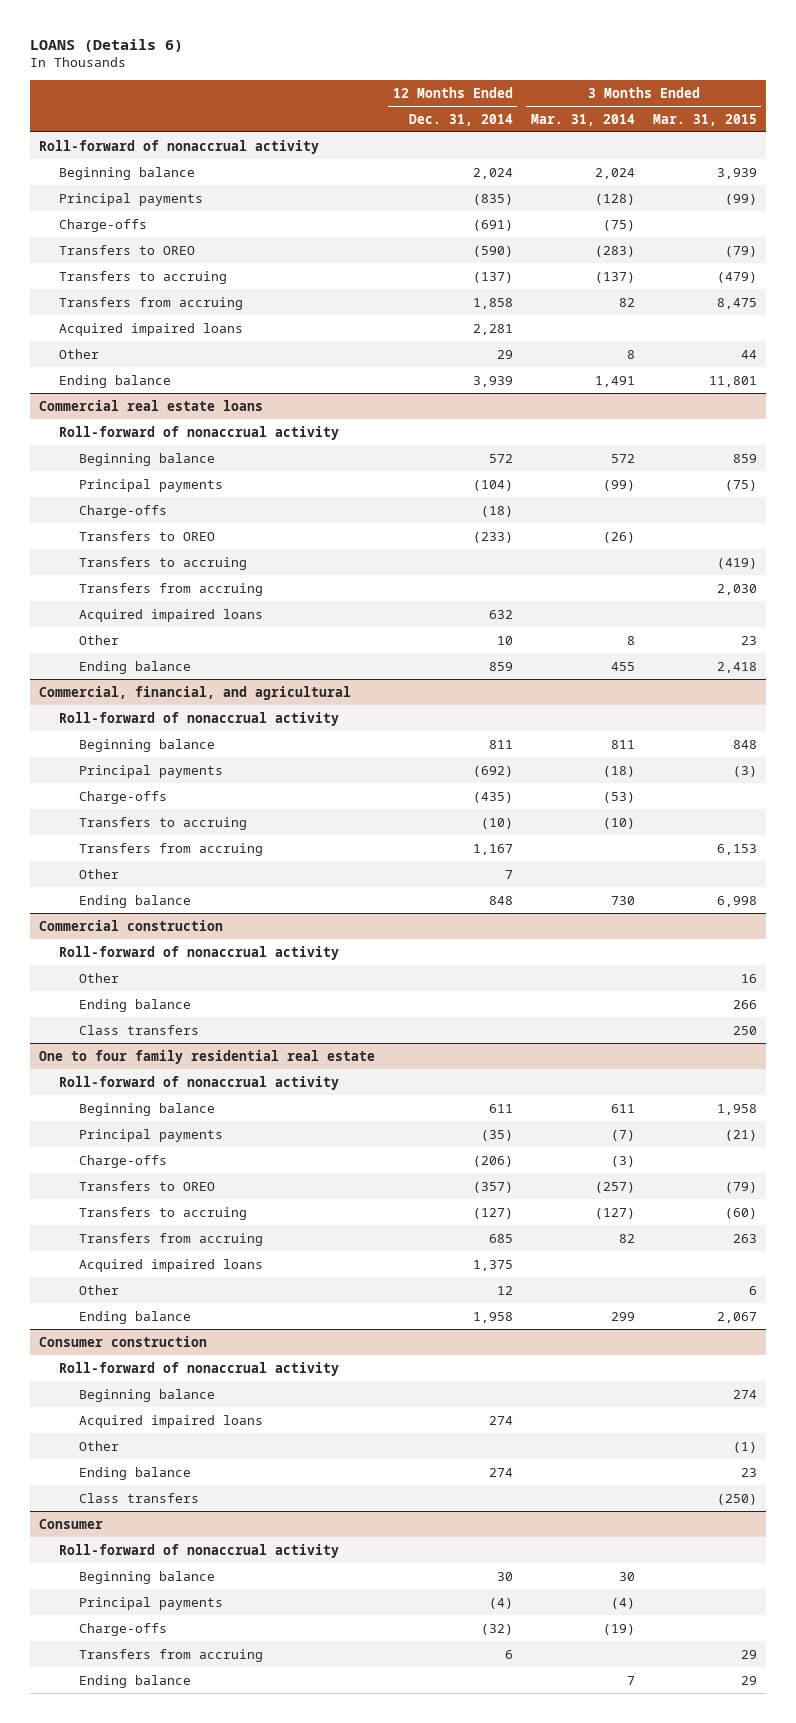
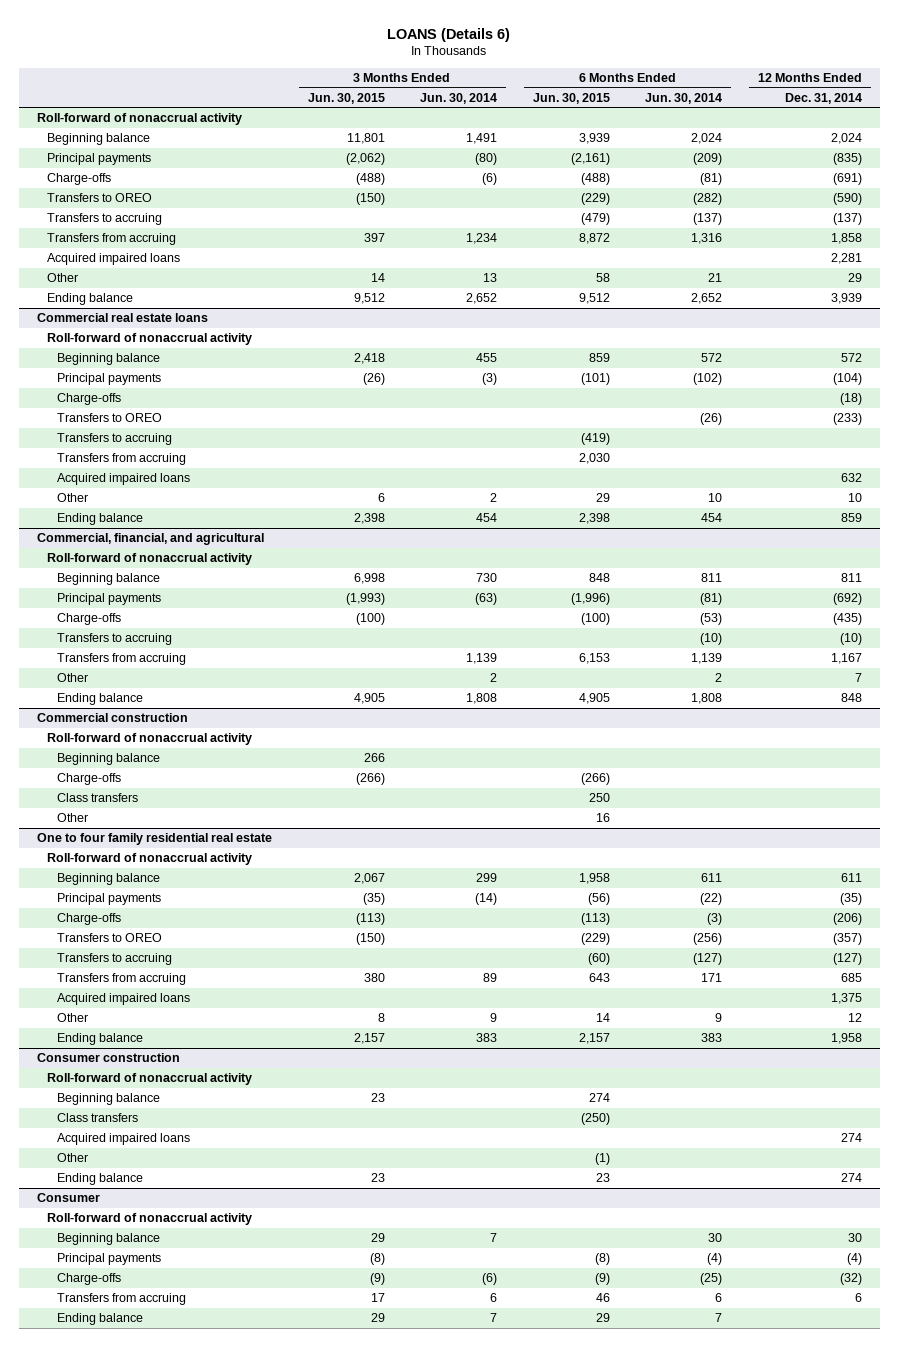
- | 12 Months Ended Dec. 31, 2014 | 3 Months Ended Mar. 31, 2014 | 3 Months Ended Mar. 31, 2015
+ | 3 Months Ended Jun. 30, 2015 | 3 Months Ended Jun. 30, 2014 | 6 Months Ended Jun. 30, 2015 | 6 Months Ended Jun. 30, 2014 | 12 Months Ended Dec. 31, 2014
@ Commercial construction
- Ending balance | | | 266
+ Beginning balance | 266 | | | |
+ Charge-offs | (266) | | (266) | |
moved down: Other | | | 16 | |
@ Consumer construction
moved up: Class transfers | | | (250) | |

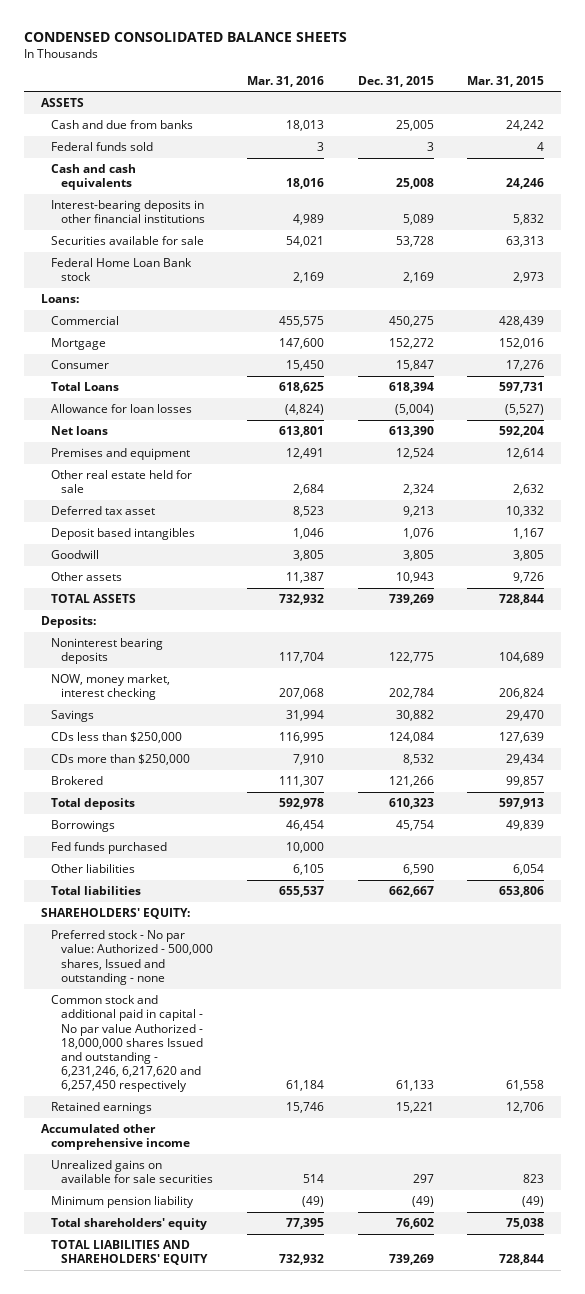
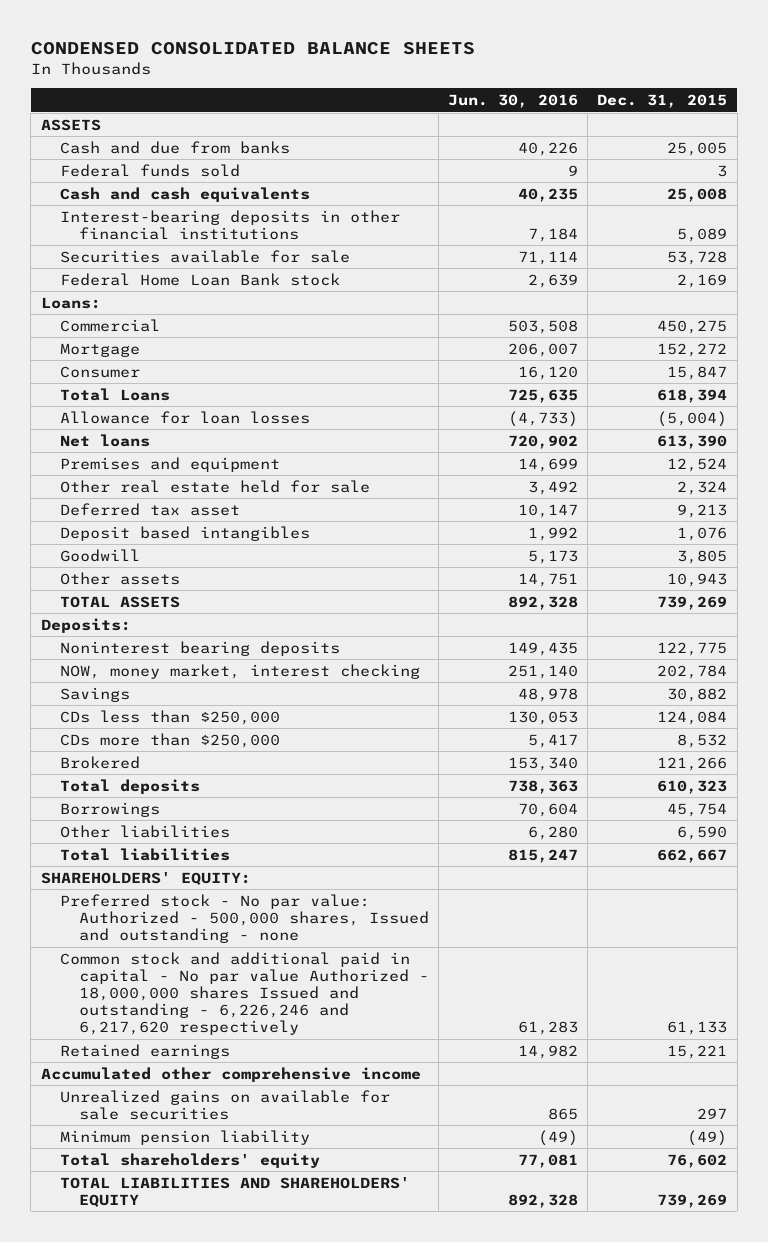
- | Mar. 31, 2016 | Dec. 31, 2015 | Mar. 31, 2015
+ | Jun. 30, 2016 | Dec. 31, 2015
- Fed funds purchased | 10,000 | |
- Common stock and additional paid in capital - No par value Authorized - 18,000,000 shares Issued and outstanding - 6,231,246, 6,217,620 and 6,257,450 respectively | 61,184 | 61,133 | 61,558
+ Common stock and additional paid in capital - No par value Authorized - 18,000,000 shares Issued and outstanding - 6,226,246 and 6,217,620 respectively | 61,283 | 61,133

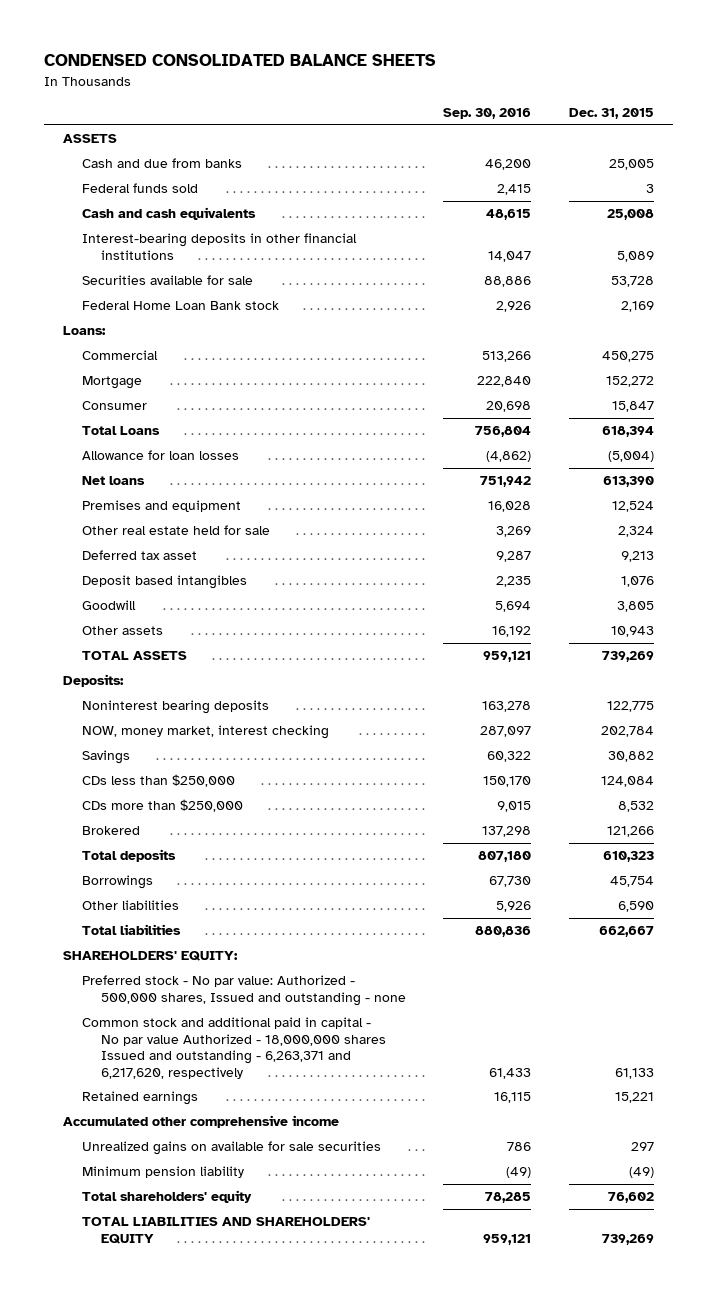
- | Jun. 30, 2016 | Dec. 31, 2015
+ | Sep. 30, 2016 | Dec. 31, 2015
- Common stock and additional paid in capital - No par value Authorized - 18,000,000 shares Issued and outstanding - 6,226,246 and 6,217,620 respectively | 61,283 | 61,133
+ Common stock and additional paid in capital - No par value Authorized - 18,000,000 shares Issued and outstanding - 6,263,371 and 6,217,620, respectively | 61,433 | 61,133

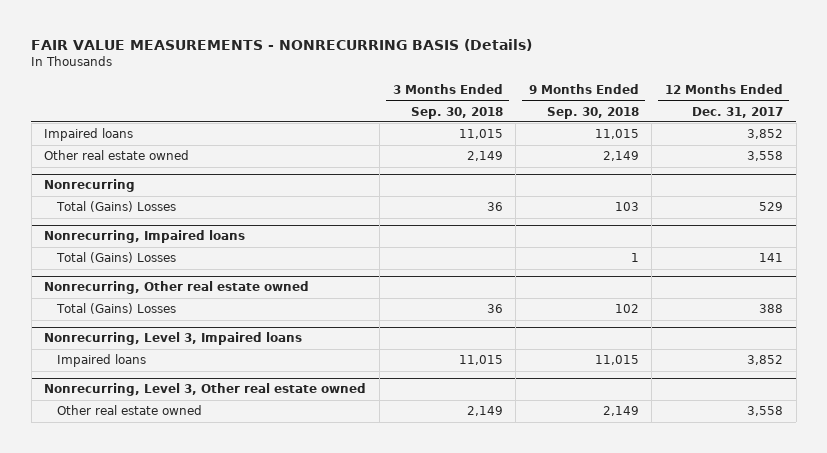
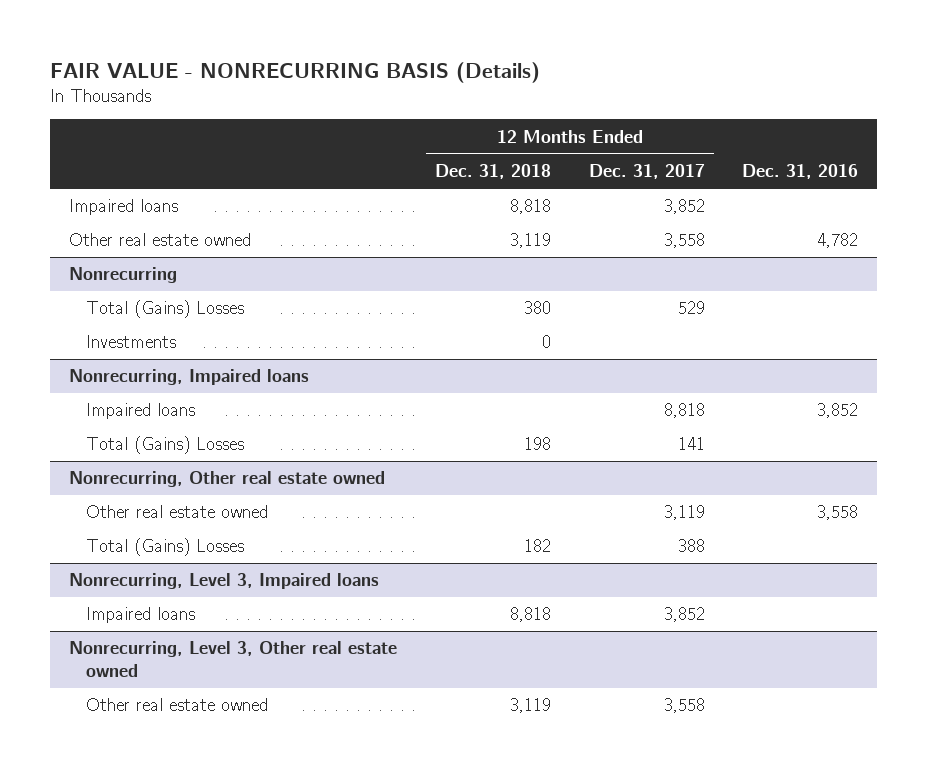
- FAIR VALUE MEASUREMENTS - NONRECURRING BASIS (Details)
+ FAIR VALUE - NONRECURRING BASIS (Details)
- | 3 Months Ended Sep. 30, 2018 | 9 Months Ended Sep. 30, 2018 | 12 Months Ended Dec. 31, 2017
+ | 12 Months Ended Dec. 31, 2018 | 12 Months Ended Dec. 31, 2017 | Dec. 31, 2016
@ Nonrecurring
+ Investments | 0 | |
@ Nonrecurring, Impaired loans
+ Impaired loans | | 8,818 | 3,852
@ Nonrecurring, Other real estate owned
+ Other real estate owned | | 3,119 | 3,558

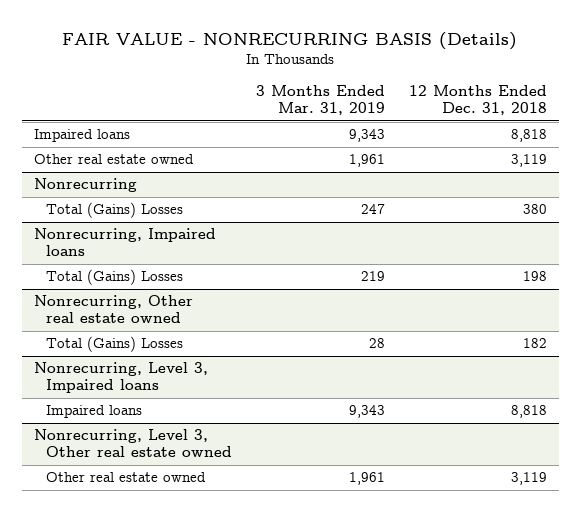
- | 12 Months Ended Dec. 31, 2018 | 12 Months Ended Dec. 31, 2017 | Dec. 31, 2016
+ | 3 Months Ended Mar. 31, 2019 | 12 Months Ended Dec. 31, 2018
@ Nonrecurring
- Investments | 0 | |
@ Nonrecurring, Impaired loans
- Impaired loans | | 8,818 | 3,852
@ Nonrecurring, Other real estate owned
- Other real estate owned | | 3,119 | 3,558

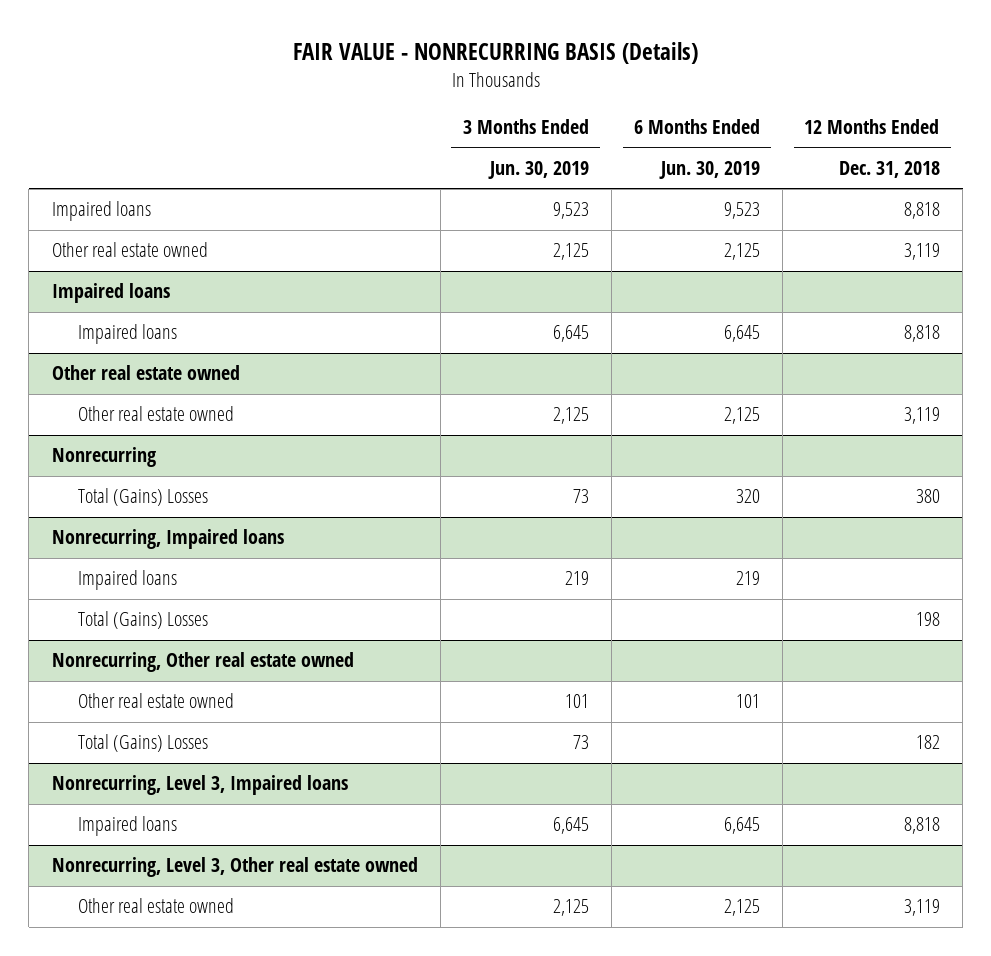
- | 3 Months Ended Mar. 31, 2019 | 12 Months Ended Dec. 31, 2018
+ | 3 Months Ended Jun. 30, 2019 | 6 Months Ended Jun. 30, 2019 | 12 Months Ended Dec. 31, 2018
+ Impaired loans
+ Impaired loans | 6,645 | 6,645 | 8,818
+ Other real estate owned
+ Other real estate owned | 2,125 | 2,125 | 3,119
@ Nonrecurring, Impaired loans
+ Impaired loans | 219 | 219 |
@ Nonrecurring, Other real estate owned
+ Other real estate owned | 101 | 101 |

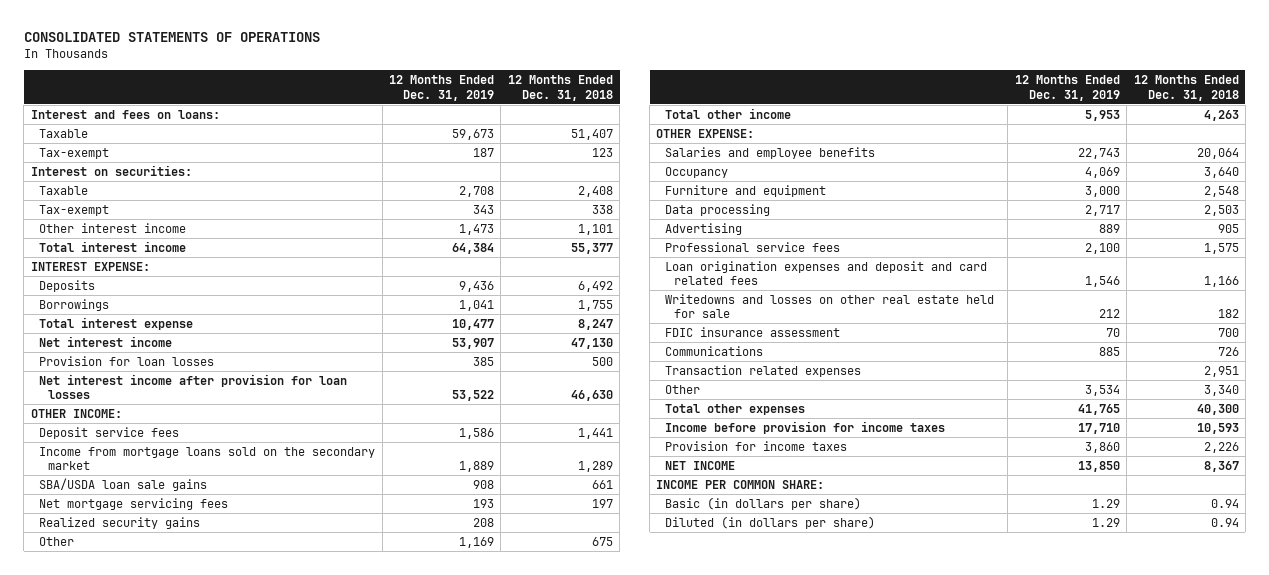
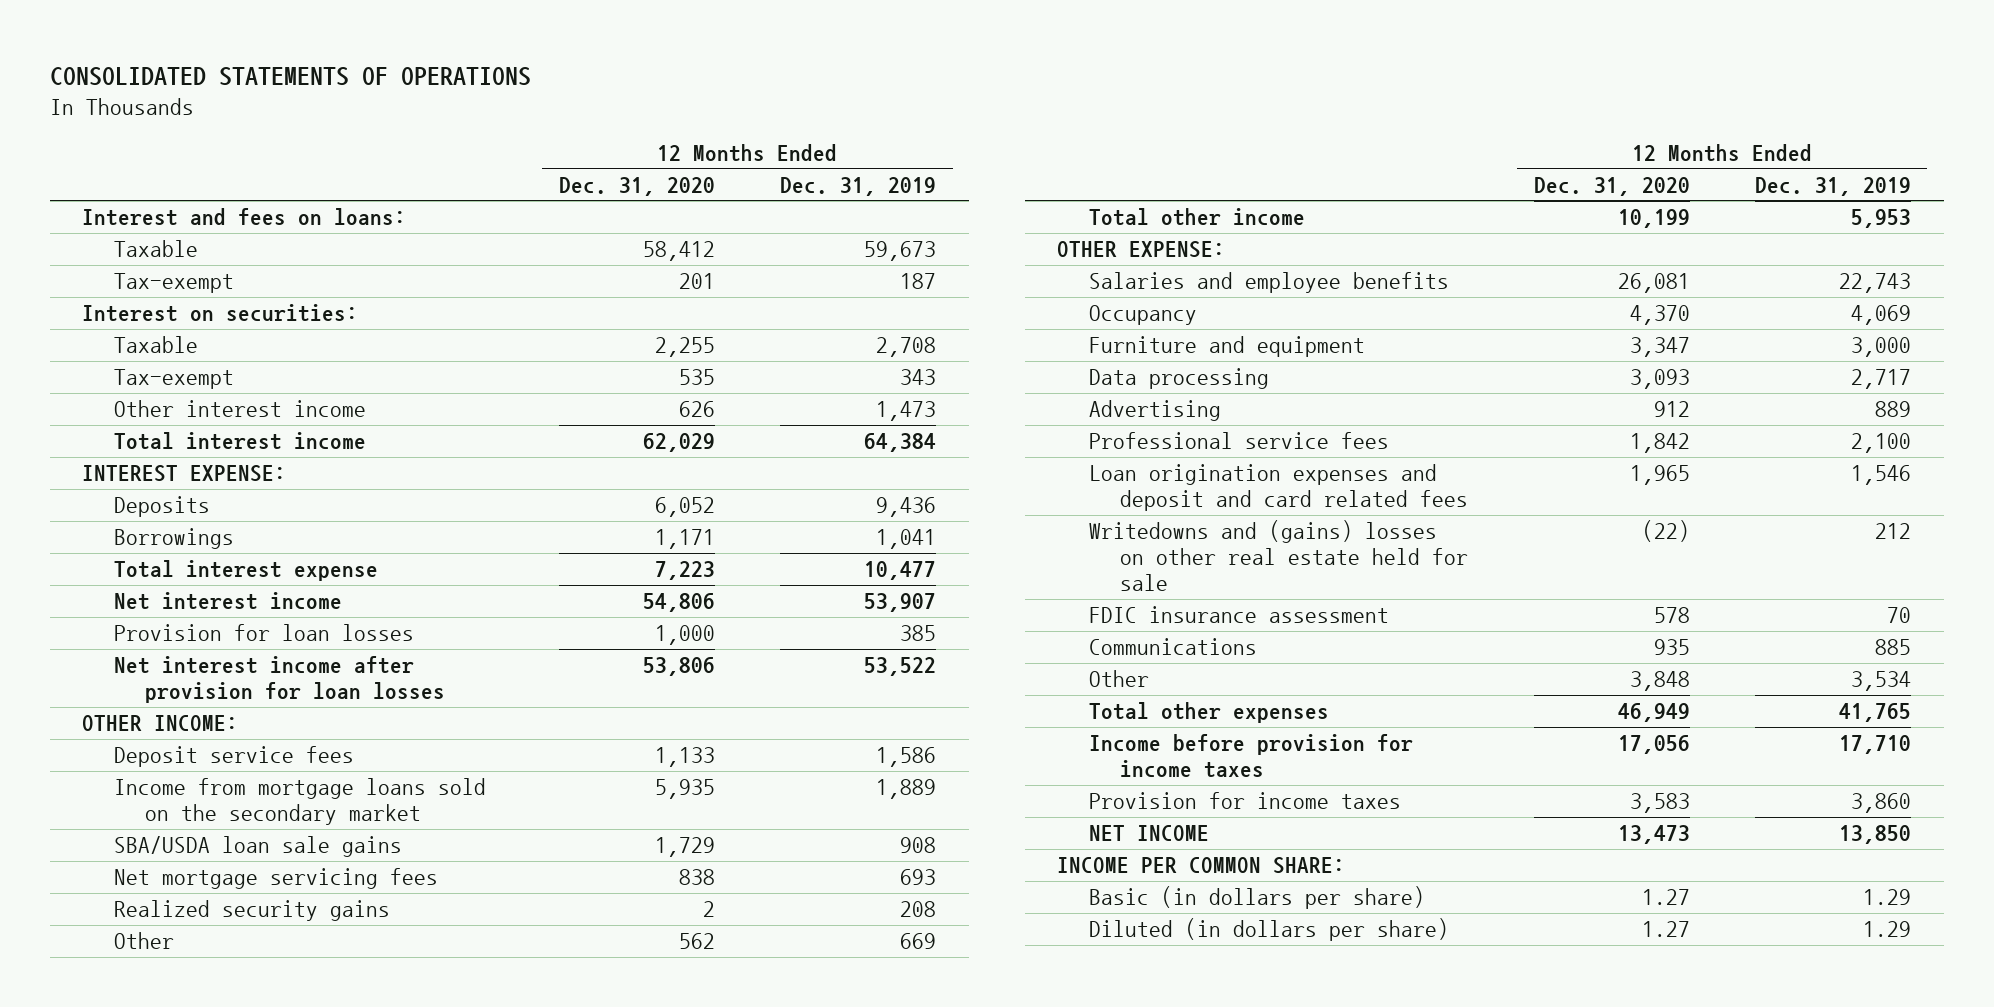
- | 12 Months Ended Dec. 31, 2019 | 12 Months Ended Dec. 31, 2018
+ | 12 Months Ended Dec. 31, 2020 | 12 Months Ended Dec. 31, 2019
- Net mortgage servicing fees | 193 | 197
+ Net mortgage servicing fees | 838 | 693
- Other | 1,169 | 675
+ Other | 562 | 669
- Writedowns and losses on other real estate held for sale | 212 | 182
+ Writedowns and (gains) losses on other real estate held for sale | (22) | 212
- Transaction related expenses | | 2,951

